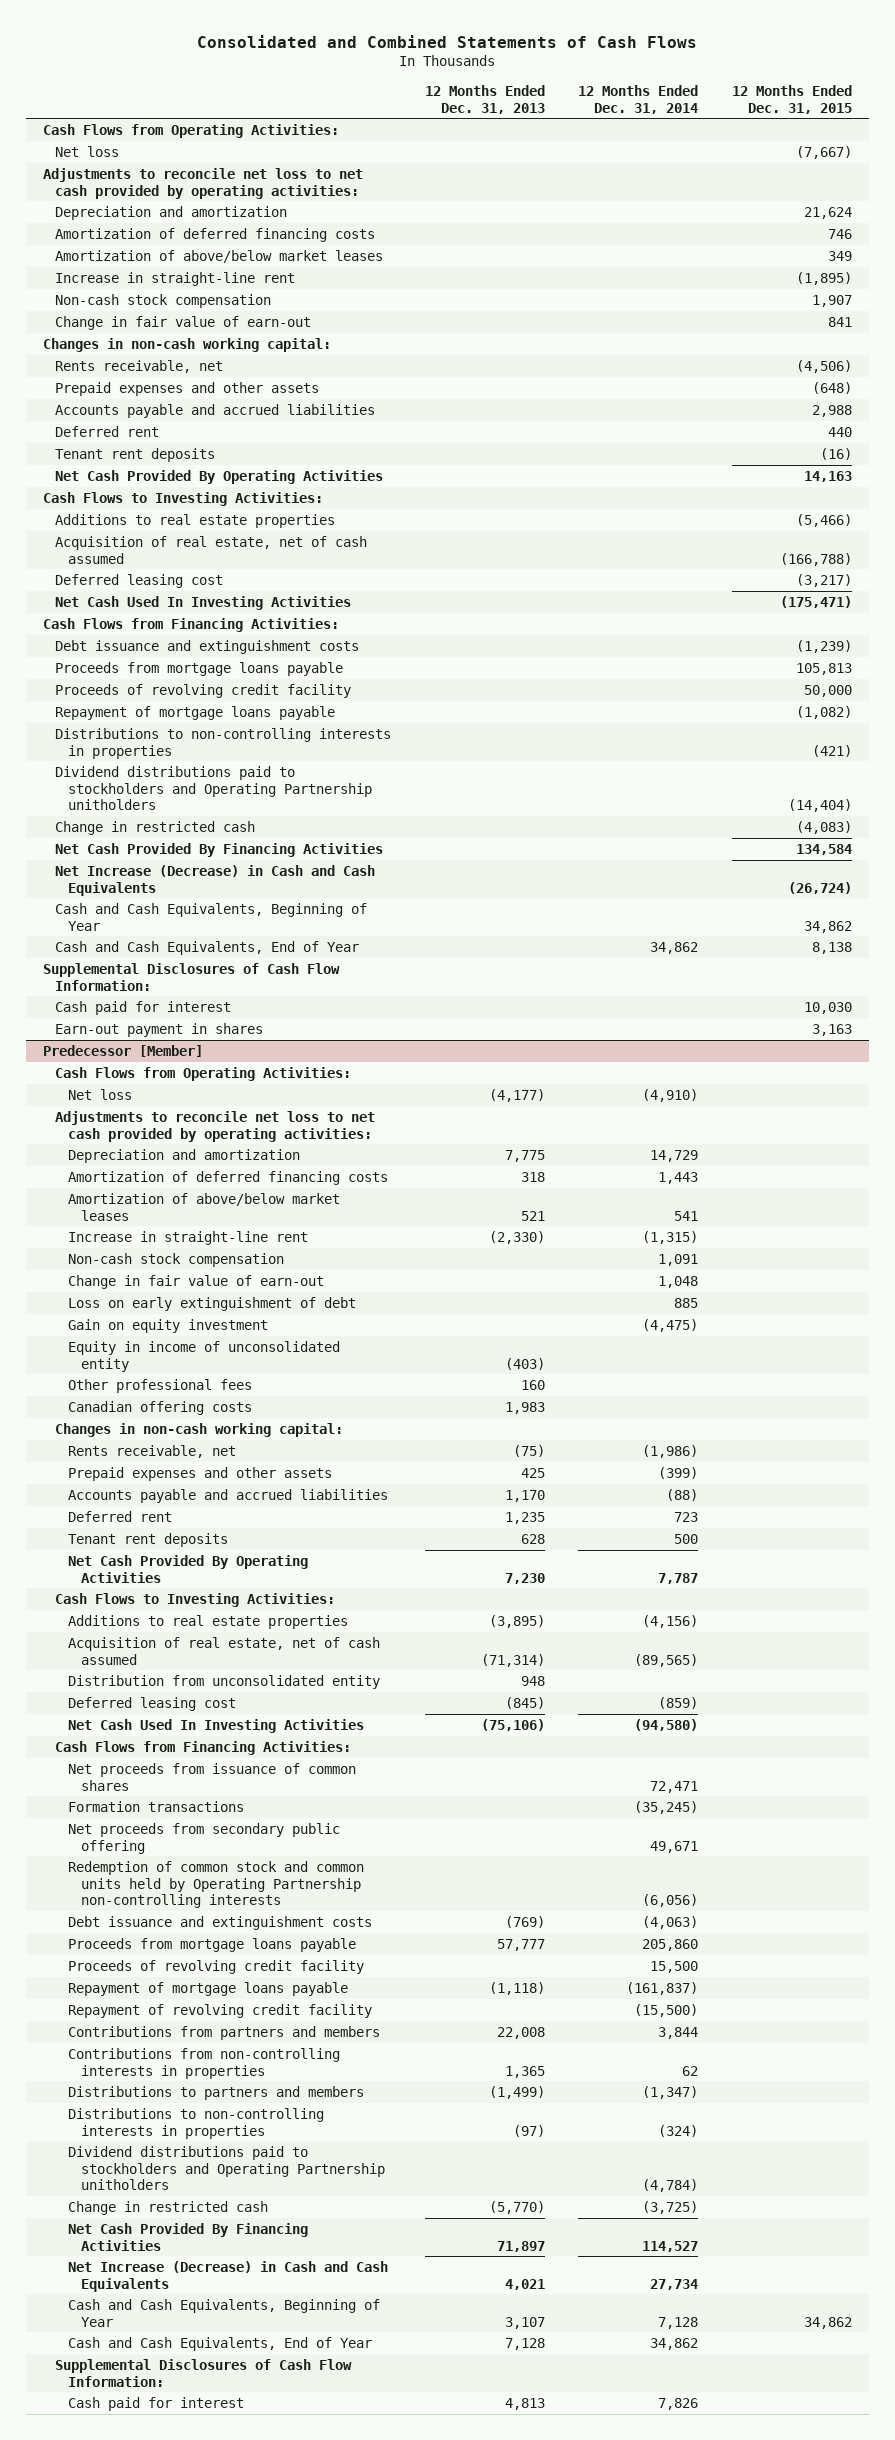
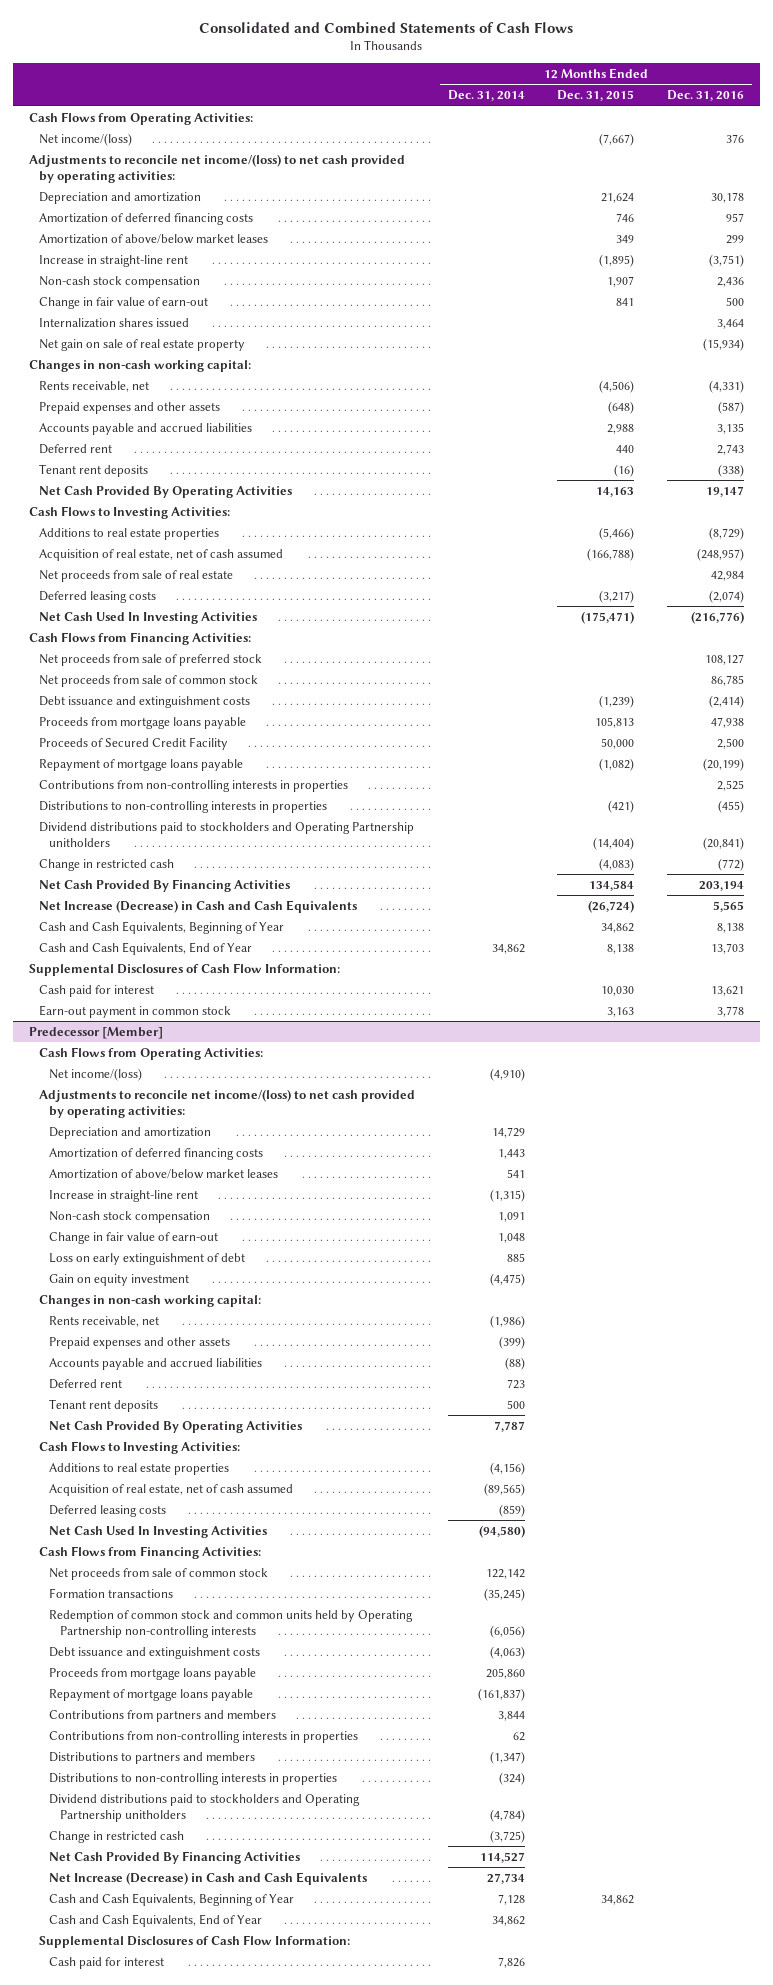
- | 12 Months Ended Dec. 31, 2013 | 12 Months Ended Dec. 31, 2014 | 12 Months Ended Dec. 31, 2015
+ | 12 Months Ended Dec. 31, 2014 | 12 Months Ended Dec. 31, 2015 | 12 Months Ended Dec. 31, 2016
- Net loss | | | (7,667)
- Adjustments to reconcile net loss to net cash provided by operating activities:
+ Net income/(loss) | | (7,667) | 376
+ Adjustments to reconcile net income/(loss) to net cash provided by operating activities:
+ Internalization shares issued | | | 3,464
+ Net gain on sale of real estate property | | | (15,934)
- Deferred leasing cost | | | (3,217)
+ Net proceeds from sale of real estate | | | 42,984
+ Deferred leasing costs | | (3,217) | (2,074)
+ Net proceeds from sale of preferred stock | | | 108,127
+ Net proceeds from sale of common stock | | | 86,785
- Proceeds of revolving credit facility | | | 50,000
+ Proceeds of Secured Credit Facility | | 50,000 | 2,500
+ Contributions from non-controlling interests in properties | | | 2,525
- Earn-out payment in shares | | | 3,163
+ Earn-out payment in common stock | | 3,163 | 3,778
@ Predecessor [Member]
- Net loss | (4,177) | (4,910) |
- Adjustments to reconcile net loss to net cash provided by operating activities:
+ Net income/(loss) | (4,910) | |
+ Adjustments to reconcile net income/(loss) to net cash provided by operating activities:
- Equity in income of unconsolidated entity | (403) | |
- Other professional fees | 160 | |
- Canadian offering costs | 1,983 | |
- Distribution from unconsolidated entity | 948 | |
- Deferred leasing cost | (845) | (859) |
+ Deferred leasing costs | (859) | |
- Net proceeds from issuance of common shares | | 72,471 |
+ Net proceeds from sale of common stock | 122,142 | |
- Net proceeds from secondary public offering | | 49,671 |
- Proceeds of revolving credit facility | | 15,500 |
- Repayment of revolving credit facility | | (15,500) |

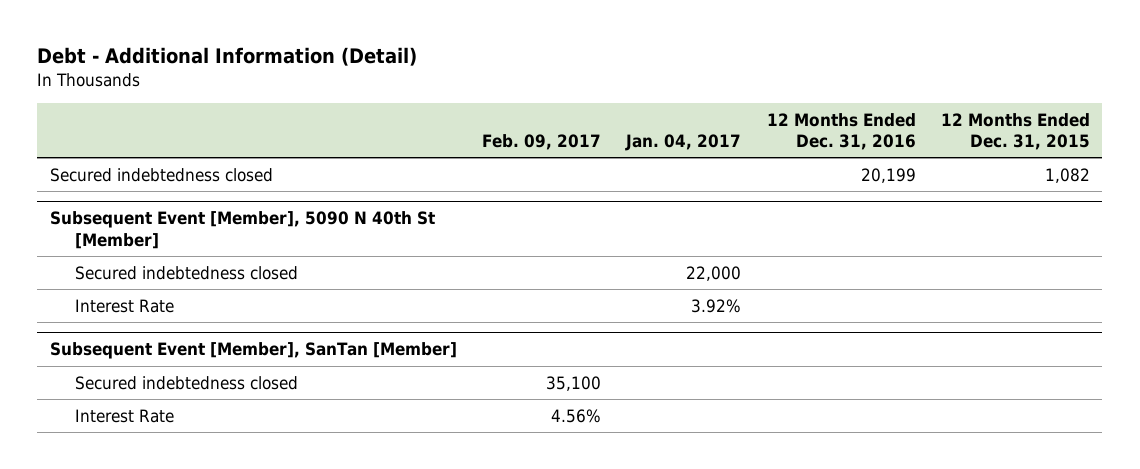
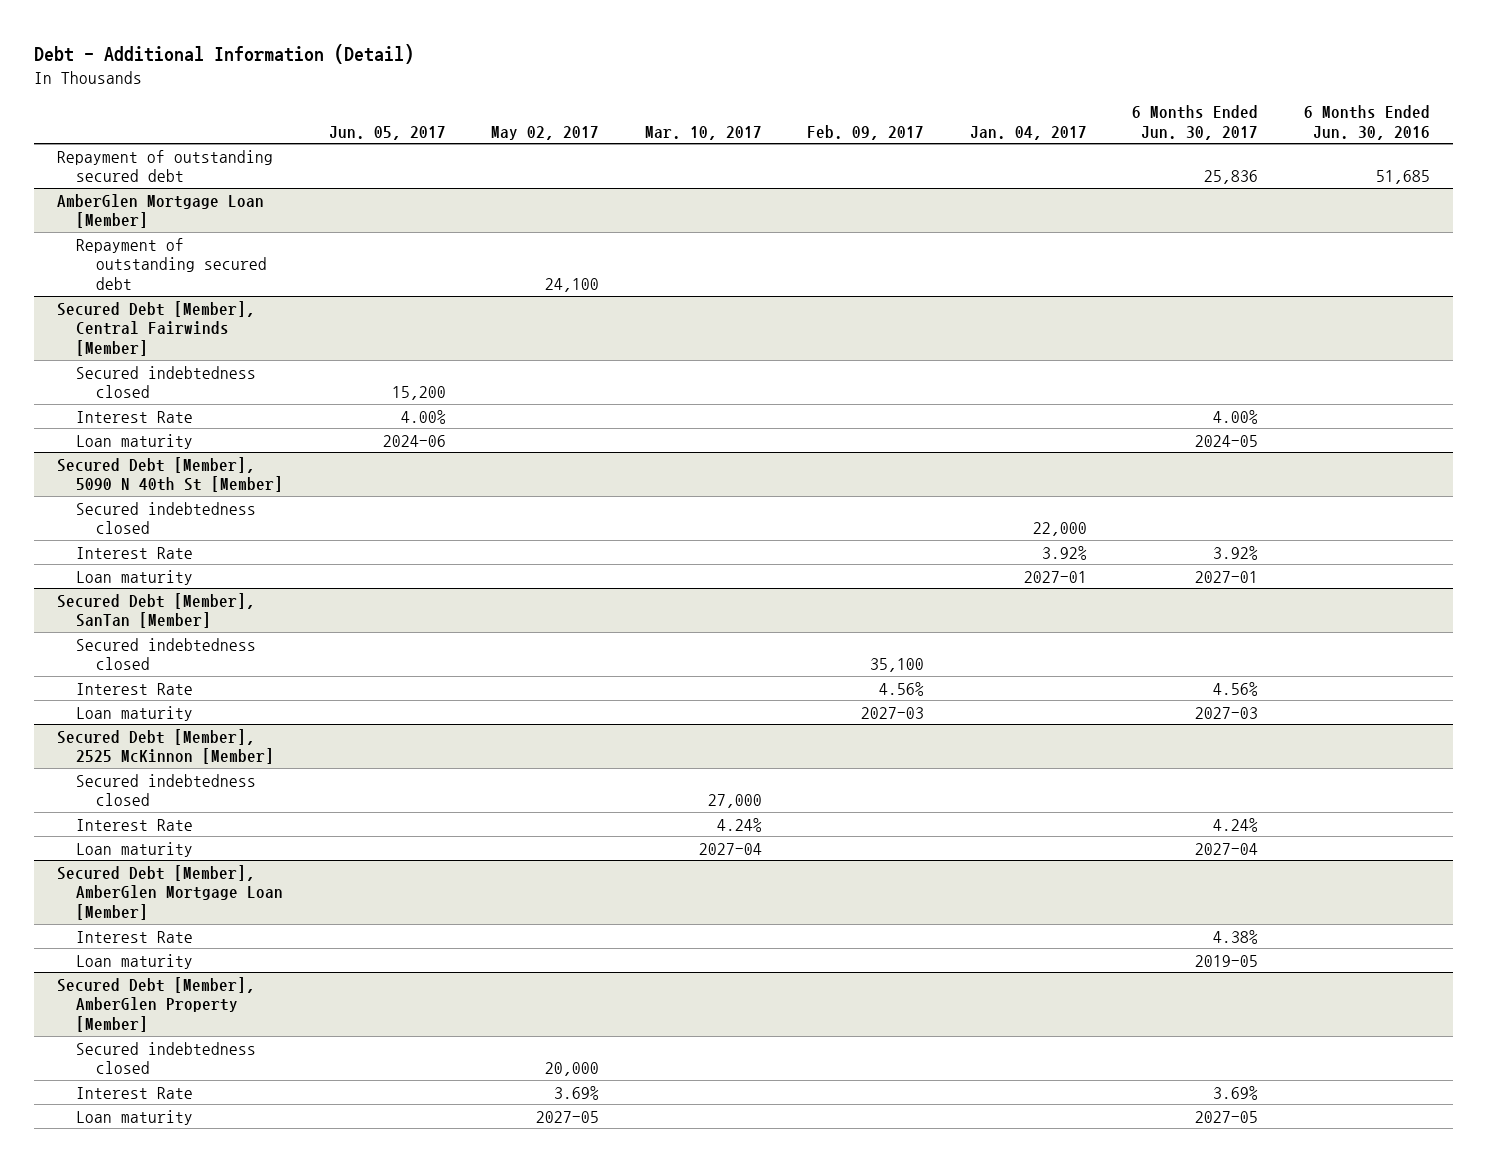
- | Feb. 09, 2017 | Jan. 04, 2017 | 12 Months Ended Dec. 31, 2016 | 12 Months Ended Dec. 31, 2015
+ | Jun. 05, 2017 | May 02, 2017 | Mar. 10, 2017 | Feb. 09, 2017 | Jan. 04, 2017 | 6 Months Ended Jun. 30, 2017 | 6 Months Ended Jun. 30, 2016
- Secured indebtedness closed | | | 20,199 | 1,082
- Subsequent Event [Member], 5090 N 40th St [Member]
+ Repayment of outstanding secured debt | | | | | | 25,836 | 51,685
+ AmberGlen Mortgage Loan [Member]
+ Repayment of outstanding secured debt | | 24,100 | | | | |
+ Secured Debt [Member], Central Fairwinds [Member]
+ Secured indebtedness closed | 15,200 | | | | | |
+ Interest Rate | 4.00% | | | | | 4.00% |
+ Loan maturity | 2024-06 | | | | | 2024-05 |
+ Secured Debt [Member], 5090 N 40th St [Member]
- Subsequent Event [Member], SanTan [Member]
+ Loan maturity | | | | | 2027-01 | 2027-01 |
+ Secured Debt [Member], SanTan [Member]
+ Loan maturity | | | | 2027-03 | | 2027-03 |
+ Secured Debt [Member], 2525 McKinnon [Member]
+ Secured indebtedness closed | | | 27,000 | | | |
+ Interest Rate | | | 4.24% | | | 4.24% |
+ Loan maturity | | | 2027-04 | | | 2027-04 |
+ Secured Debt [Member], AmberGlen Mortgage Loan [Member]
+ Interest Rate | | | | | | 4.38% |
+ Loan maturity | | | | | | 2019-05 |
+ Secured Debt [Member], AmberGlen Property [Member]
+ Secured indebtedness closed | | 20,000 | | | | |
+ Interest Rate | | 3.69% | | | | 3.69% |
+ Loan maturity | | 2027-05 | | | | 2027-05 |

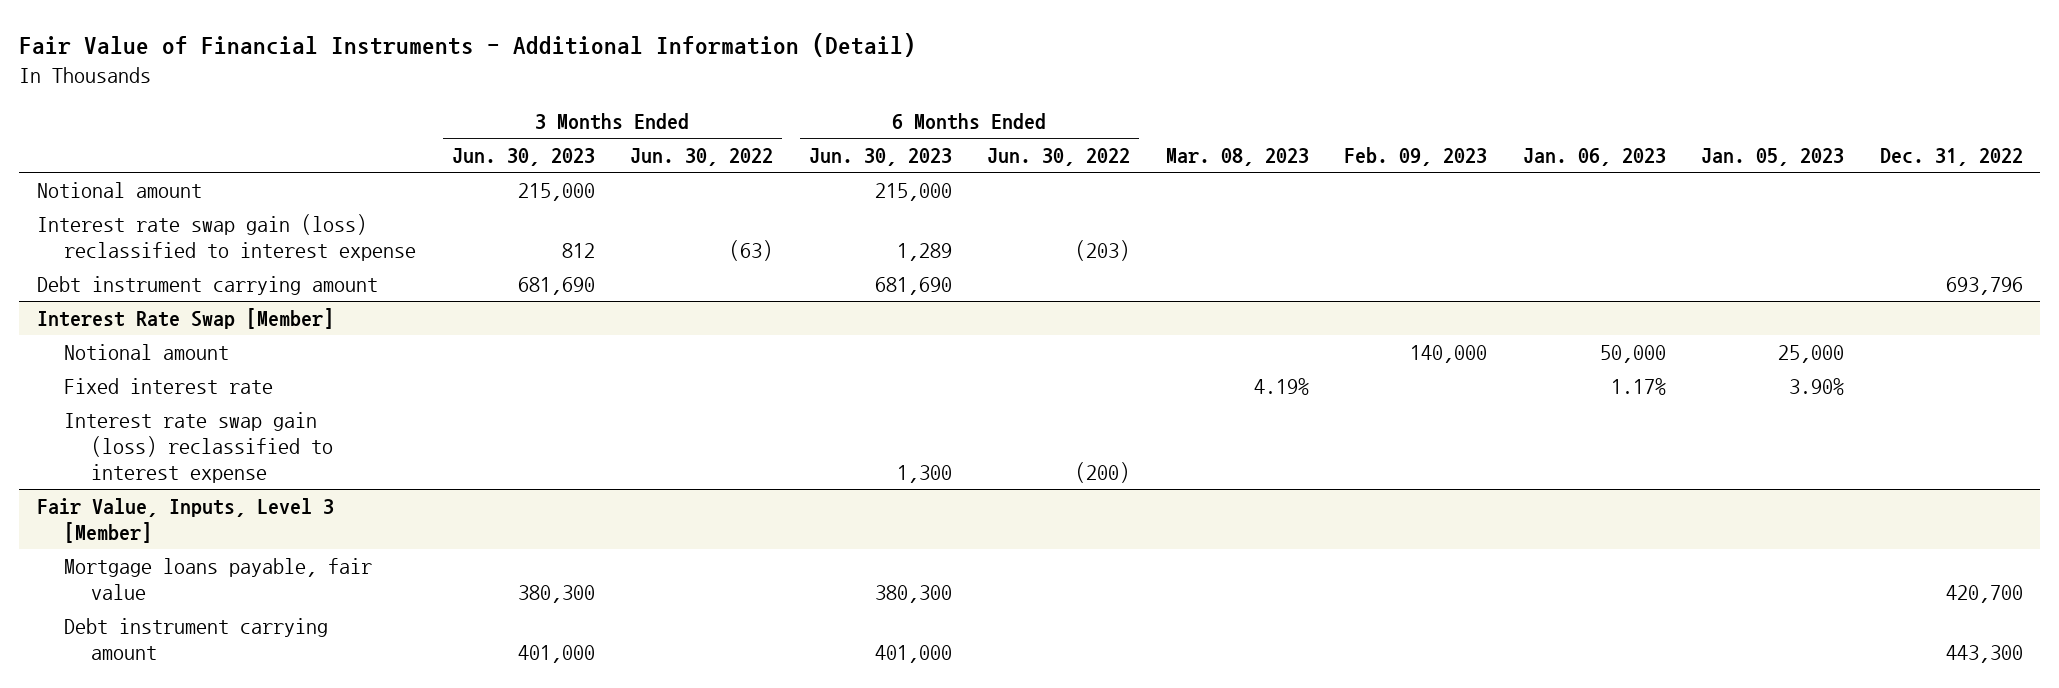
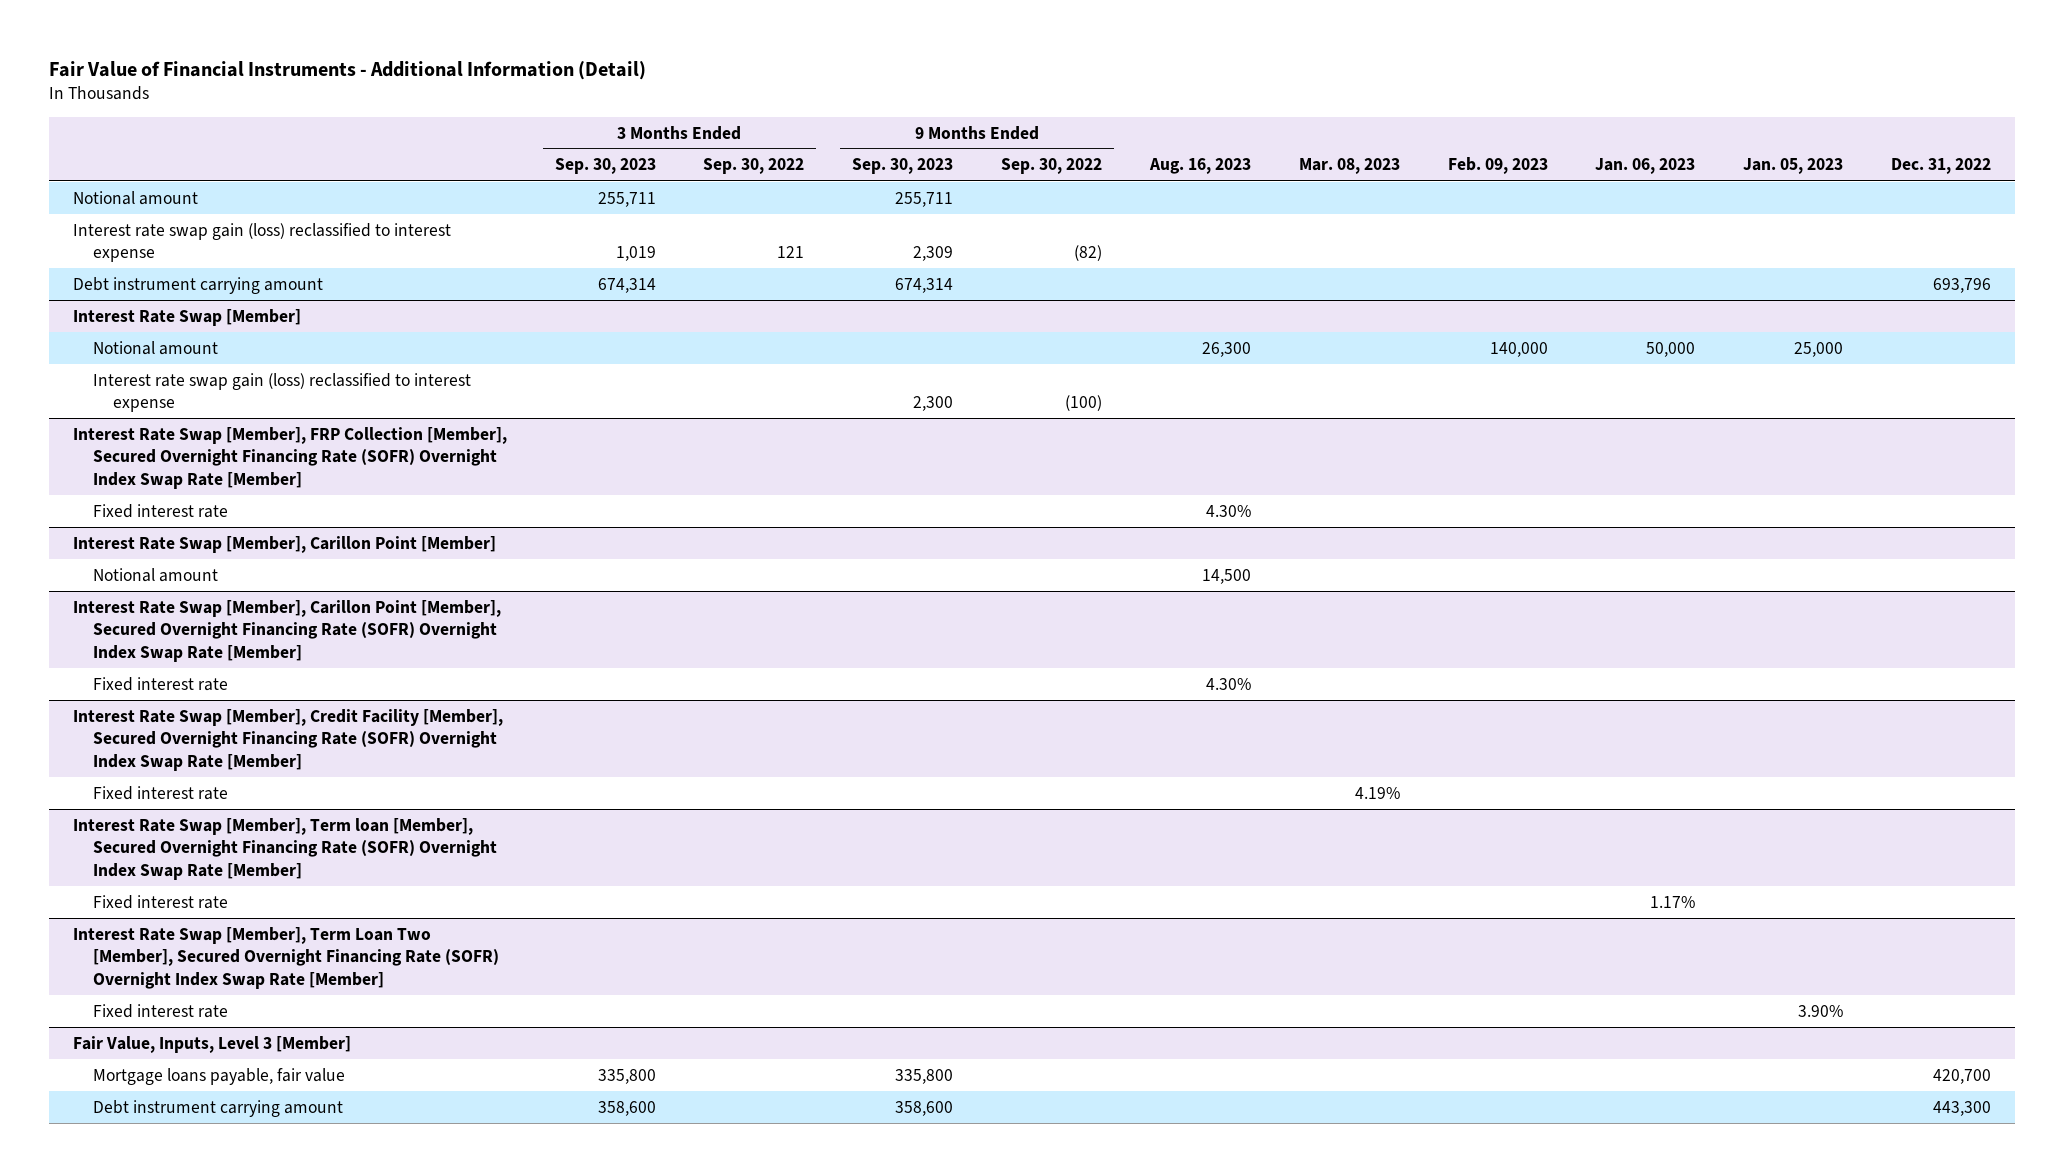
- | 3 Months Ended Jun. 30, 2023 | 3 Months Ended Jun. 30, 2022 | 6 Months Ended Jun. 30, 2023 | 6 Months Ended Jun. 30, 2022 | Mar. 08, 2023 | Feb. 09, 2023 | Jan. 06, 2023 | Jan. 05, 2023 | Dec. 31, 2022
+ | 3 Months Ended Sep. 30, 2023 | 3 Months Ended Sep. 30, 2022 | 9 Months Ended Sep. 30, 2023 | 9 Months Ended Sep. 30, 2022 | Aug. 16, 2023 | Mar. 08, 2023 | Feb. 09, 2023 | Jan. 06, 2023 | Jan. 05, 2023 | Dec. 31, 2022
@ Interest Rate Swap [Member]
- Fixed interest rate | | | | | 4.19% | | 1.17% | 3.90% |
+ Interest Rate Swap [Member], FRP Collection [Member], Secured Overnight Financing Rate (SOFR) Overnight Index Swap Rate [Member]
+ Fixed interest rate | | | | | 4.30% | | | | |
+ Interest Rate Swap [Member], Carillon Point [Member]
+ Notional amount | | | | | 14,500 | | | | |
+ Interest Rate Swap [Member], Carillon Point [Member], Secured Overnight Financing Rate (SOFR) Overnight Index Swap Rate [Member]
+ Fixed interest rate | | | | | 4.30% | | | | |
+ Interest Rate Swap [Member], Credit Facility [Member], Secured Overnight Financing Rate (SOFR) Overnight Index Swap Rate [Member]
+ Fixed interest rate | | | | | | 4.19% | | | |
+ Interest Rate Swap [Member], Term loan [Member], Secured Overnight Financing Rate (SOFR) Overnight Index Swap Rate [Member]
+ Fixed interest rate | | | | | | | | 1.17% | |
+ Interest Rate Swap [Member], Term Loan Two [Member], Secured Overnight Financing Rate (SOFR) Overnight Index Swap Rate [Member]
+ Fixed interest rate | | | | | | | | | 3.90% |

